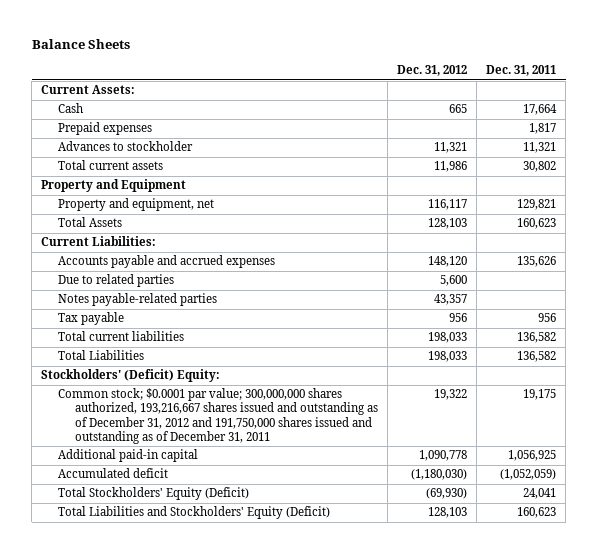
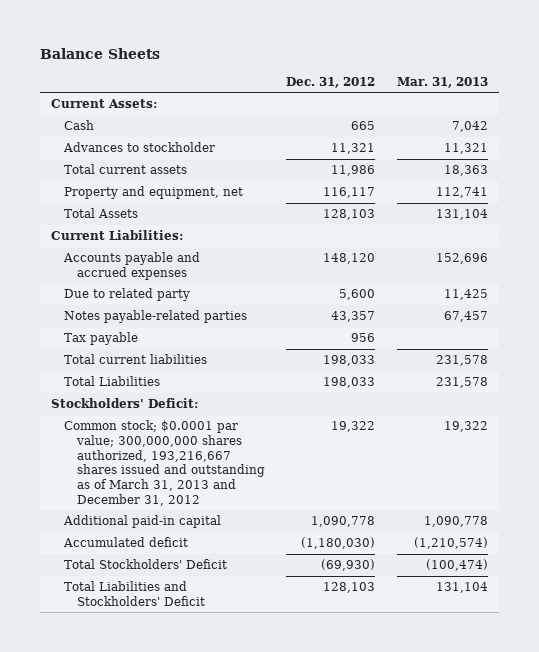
- | Dec. 31, 2012 | Dec. 31, 2011
+ | Dec. 31, 2012 | Mar. 31, 2013
- Prepaid expenses | | 1,817
- Property and Equipment
- Due to related parties | 5,600 |
+ Due to related party | 5,600 | 11,425
- Stockholders' (Deficit) Equity:
- Common stock; $0.0001 par value; 300,000,000 shares authorized, 193,216,667 shares issued and outstanding as of December 31, 2012 and 191,750,000 shares issued and outstanding as of December 31, 2011 | 19,322 | 19,175
+ Stockholders' Deficit:
+ Common stock; $0.0001 par value; 300,000,000 shares authorized, 193,216,667 shares issued and outstanding as of March 31, 2013 and December 31, 2012 | 19,322 | 19,322
- Total Stockholders' Equity (Deficit) | (69,930) | 24,041
- Total Liabilities and Stockholders' Equity (Deficit) | 128,103 | 160,623
+ Total Stockholders' Deficit | (69,930) | (100,474)
+ Total Liabilities and Stockholders' Deficit | 128,103 | 131,104

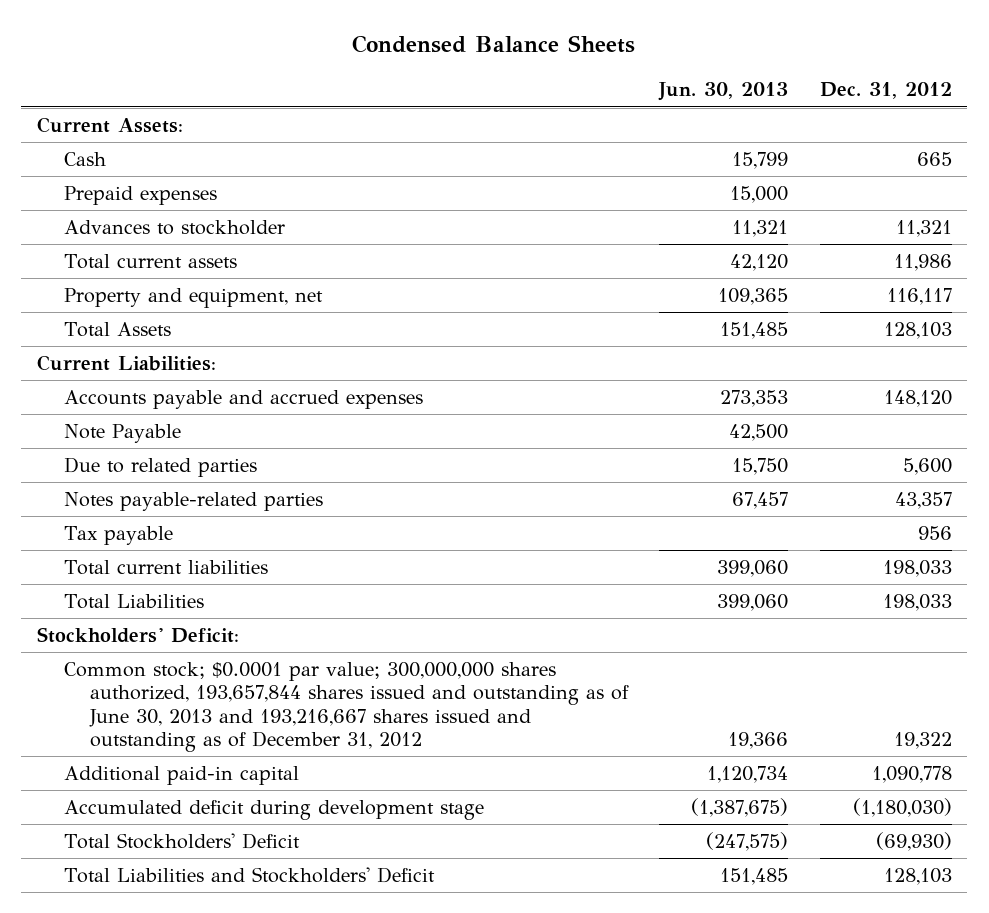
- Balance Sheets
+ Condensed Balance Sheets
- | Dec. 31, 2012 | Mar. 31, 2013
+ | Jun. 30, 2013 | Dec. 31, 2012
+ Prepaid expenses | 15,000 |
- Due to related party | 5,600 | 11,425
+ Note Payable | 42,500 |
+ Due to related parties | 15,750 | 5,600
- Common stock; $0.0001 par value; 300,000,000 shares authorized, 193,216,667 shares issued and outstanding as of March 31, 2013 and December 31, 2012 | 19,322 | 19,322
+ Common stock; $0.0001 par value; 300,000,000 shares authorized, 193,657,844 shares issued and outstanding as of June 30, 2013 and 193,216,667 shares issued and outstanding as of December 31, 2012 | 19,366 | 19,322
- Accumulated deficit | (1,180,030) | (1,210,574)
+ Accumulated deficit during development stage | (1,387,675) | (1,180,030)

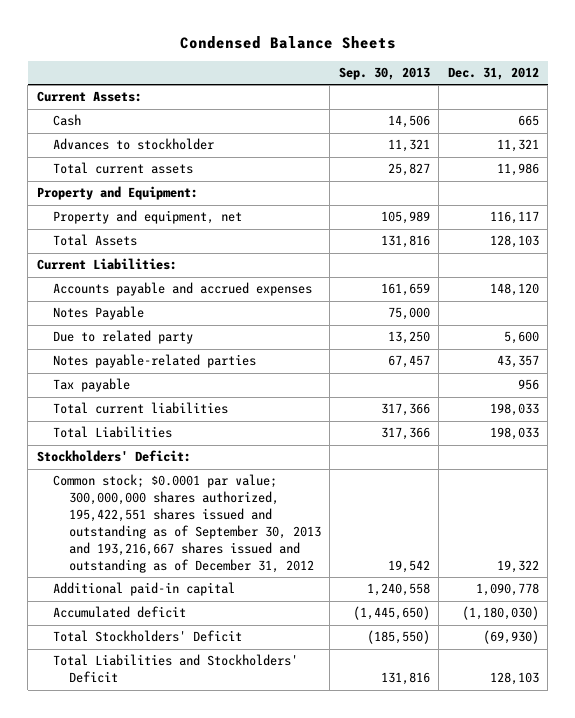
- | Jun. 30, 2013 | Dec. 31, 2012
+ | Sep. 30, 2013 | Dec. 31, 2012
- Prepaid expenses | 15,000 |
+ Property and Equipment:
- Note Payable | 42,500 |
- Due to related parties | 15,750 | 5,600
+ Notes Payable | 75,000 |
+ Due to related party | 13,250 | 5,600
- Common stock; $0.0001 par value; 300,000,000 shares authorized, 193,657,844 shares issued and outstanding as of June 30, 2013 and 193,216,667 shares issued and outstanding as of December 31, 2012 | 19,366 | 19,322
+ Common stock; $0.0001 par value; 300,000,000 shares authorized, 195,422,551 shares issued and outstanding as of September 30, 2013 and 193,216,667 shares issued and outstanding as of December 31, 2012 | 19,542 | 19,322
- Accumulated deficit during development stage | (1,387,675) | (1,180,030)
+ Accumulated deficit | (1,445,650) | (1,180,030)

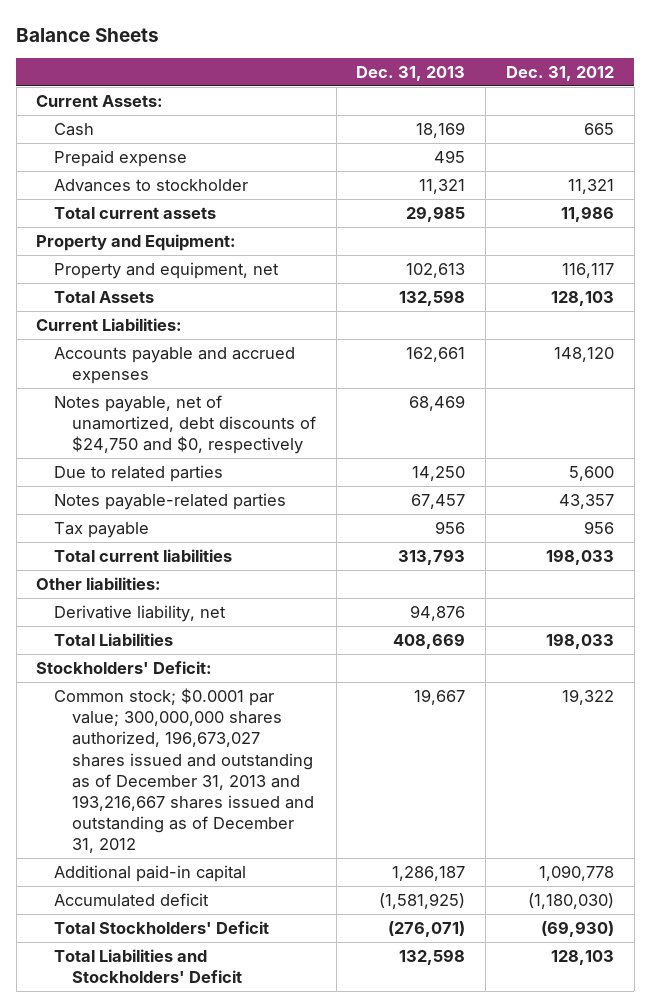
- Condensed Balance Sheets
+ Balance Sheets
- | Sep. 30, 2013 | Dec. 31, 2012
+ | Dec. 31, 2013 | Dec. 31, 2012
+ Prepaid expense | 495 |
- Notes Payable | 75,000 |
- Due to related party | 13,250 | 5,600
+ Notes payable, net of unamortized, debt discounts of $24,750 and $0, respectively | 68,469 |
+ Due to related parties | 14,250 | 5,600
+ Other liabilities:
+ Derivative liability, net | 94,876 |
- Common stock; $0.0001 par value; 300,000,000 shares authorized, 195,422,551 shares issued and outstanding as of September 30, 2013 and 193,216,667 shares issued and outstanding as of December 31, 2012 | 19,542 | 19,322
+ Common stock; $0.0001 par value; 300,000,000 shares authorized, 196,673,027 shares issued and outstanding as of December 31, 2013 and 193,216,667 shares issued and outstanding as of December 31, 2012 | 19,667 | 19,322

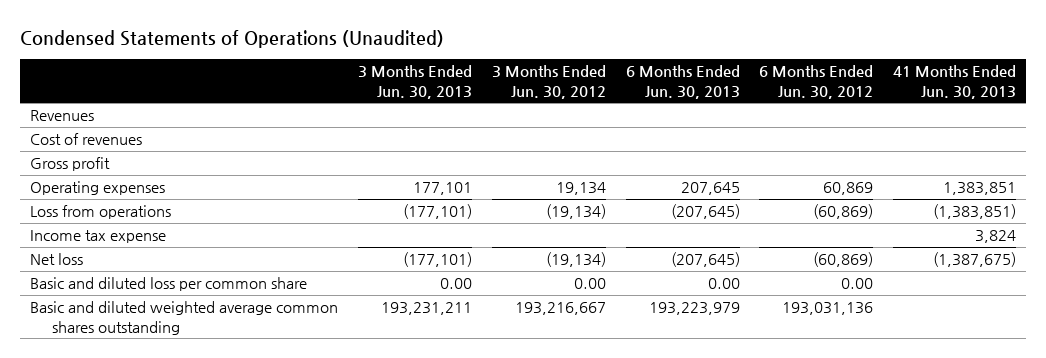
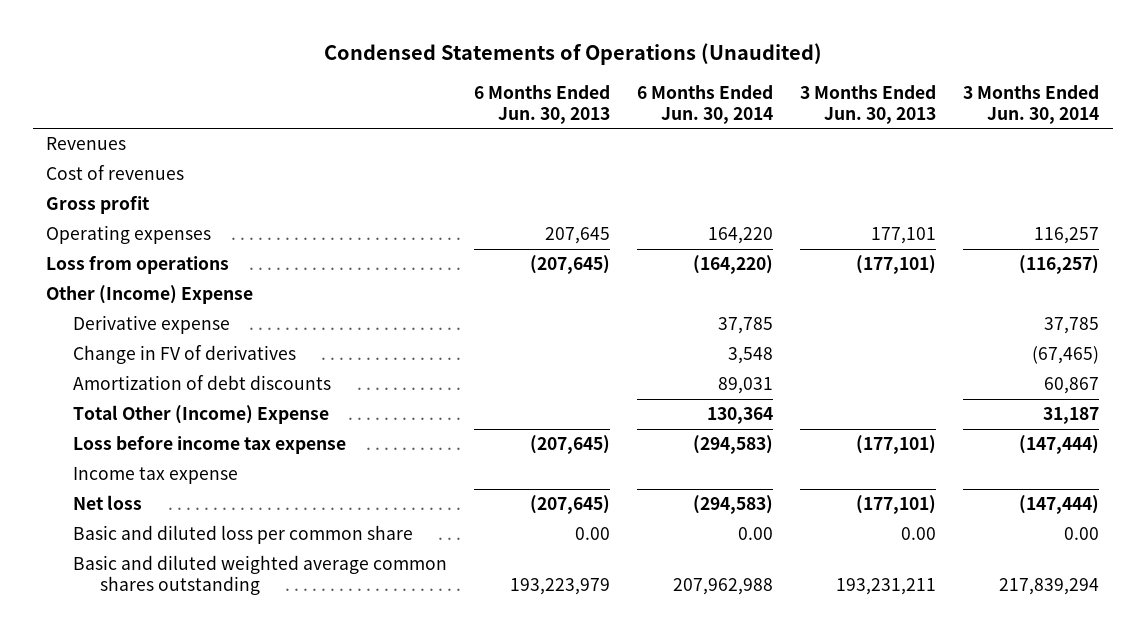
- | 3 Months Ended Jun. 30, 2013 | 3 Months Ended Jun. 30, 2012 | 6 Months Ended Jun. 30, 2013 | 6 Months Ended Jun. 30, 2012 | 41 Months Ended Jun. 30, 2013
+ | 6 Months Ended Jun. 30, 2013 | 6 Months Ended Jun. 30, 2014 | 3 Months Ended Jun. 30, 2013 | 3 Months Ended Jun. 30, 2014
+ Other (Income) Expense
+ Derivative expense | | 37,785 | | 37,785
+ Change in FV of derivatives | | 3,548 | | (67,465)
+ Amortization of debt discounts | | 89,031 | | 60,867
+ Total Other (Income) Expense | | 130,364 | | 31,187
+ Loss before income tax expense | (207,645) | (294,583) | (177,101) | (147,444)

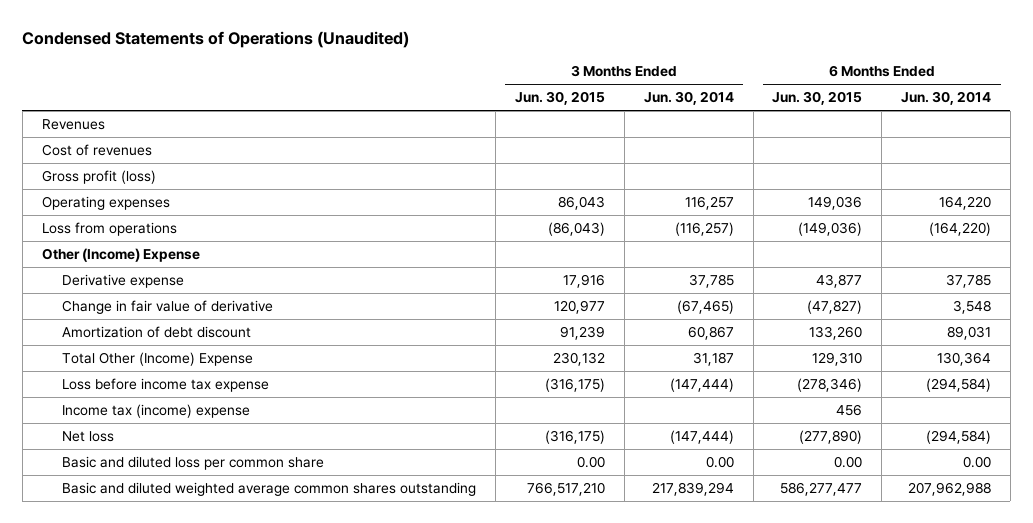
- | 6 Months Ended Jun. 30, 2013 | 6 Months Ended Jun. 30, 2014 | 3 Months Ended Jun. 30, 2013 | 3 Months Ended Jun. 30, 2014
+ | 3 Months Ended Jun. 30, 2015 | 3 Months Ended Jun. 30, 2014 | 6 Months Ended Jun. 30, 2015 | 6 Months Ended Jun. 30, 2014
- Gross profit
+ Gross profit (loss)
- Change in FV of derivatives | | 3,548 | | (67,465)
- Amortization of debt discounts | | 89,031 | | 60,867
+ Change in fair value of derivative | 120,977 | (67,465) | (47,827) | 3,548
+ Amortization of debt discount | 91,239 | 60,867 | 133,260 | 89,031
- Loss before income tax expense | (207,645) | (294,583) | (177,101) | (147,444)
- Income tax expense
- Net loss | (207,645) | (294,583) | (177,101) | (147,444)
+ Loss before income tax expense | (316,175) | (147,444) | (278,346) | (294,584)
+ Income tax (income) expense | | | 456 |
+ Net loss | (316,175) | (147,444) | (277,890) | (294,584)

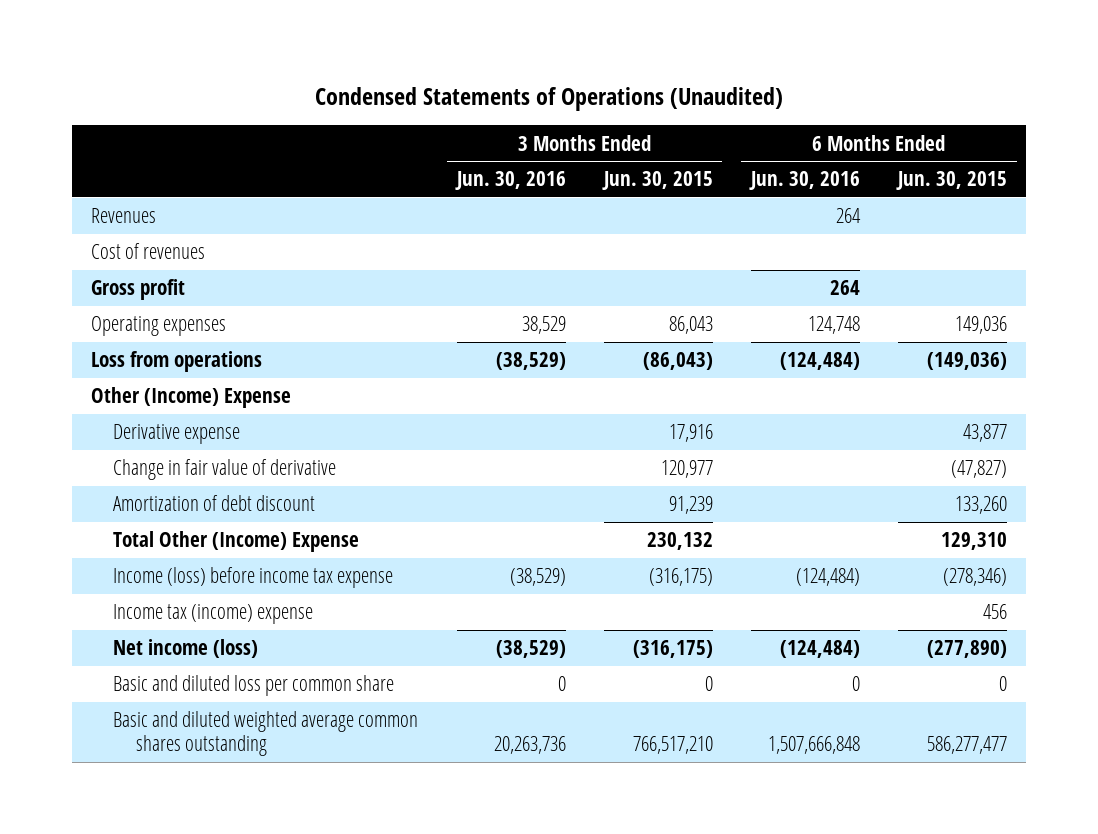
- | 3 Months Ended Jun. 30, 2015 | 3 Months Ended Jun. 30, 2014 | 6 Months Ended Jun. 30, 2015 | 6 Months Ended Jun. 30, 2014
+ | 3 Months Ended Jun. 30, 2016 | 3 Months Ended Jun. 30, 2015 | 6 Months Ended Jun. 30, 2016 | 6 Months Ended Jun. 30, 2015
- Gross profit (loss)
+ Gross profit | | | 264 |
- Loss before income tax expense | (316,175) | (147,444) | (278,346) | (294,584)
+ Income (loss) before income tax expense | (38,529) | (316,175) | (124,484) | (278,346)
- Net loss | (316,175) | (147,444) | (277,890) | (294,584)
- Basic and diluted loss per common share | 0.00 | 0.00 | 0.00 | 0.00
+ Net income (loss) | (38,529) | (316,175) | (124,484) | (277,890)
+ Basic and diluted loss per common share | 0 | 0 | 0 | 0

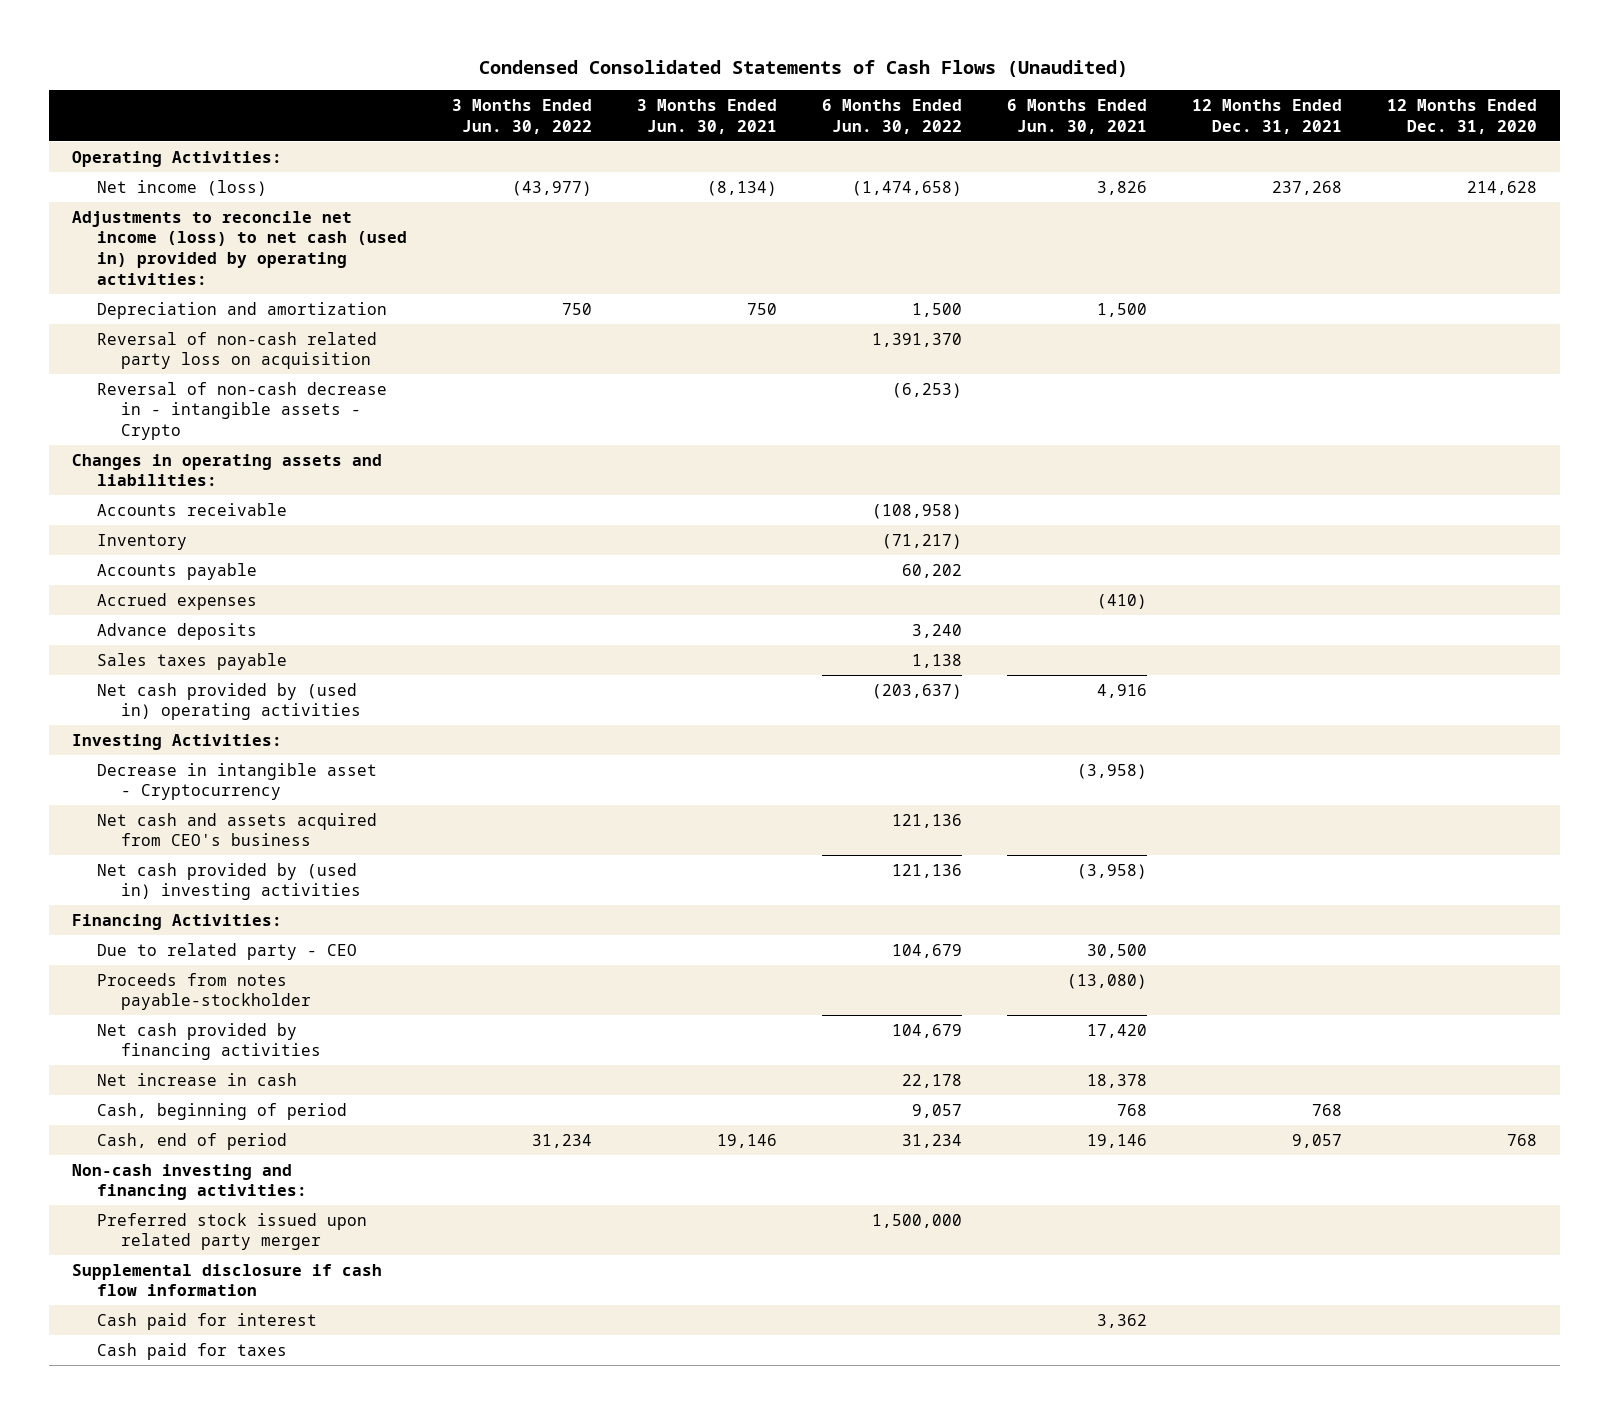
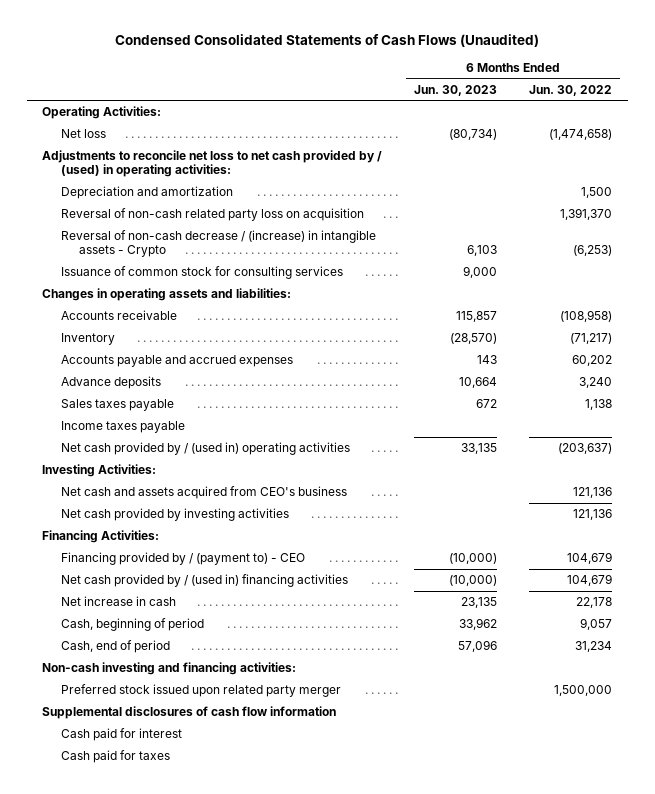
- | 3 Months Ended Jun. 30, 2022 | 3 Months Ended Jun. 30, 2021 | 6 Months Ended Jun. 30, 2022 | 6 Months Ended Jun. 30, 2021 | 12 Months Ended Dec. 31, 2021 | 12 Months Ended Dec. 31, 2020
+ | 6 Months Ended Jun. 30, 2023 | 6 Months Ended Jun. 30, 2022
- Net income (loss) | (43,977) | (8,134) | (1,474,658) | 3,826 | 237,268 | 214,628
- Adjustments to reconcile net income (loss) to net cash (used in) provided by operating activities:
+ Net loss | (80,734) | (1,474,658)
+ Adjustments to reconcile net loss to net cash provided by / (used) in operating activities:
- Reversal of non-cash decrease in - intangible assets - Crypto | | | (6,253) | | |
+ Reversal of non-cash decrease / (increase) in intangible assets - Crypto | 6,103 | (6,253)
+ Issuance of common stock for consulting services | 9,000 |
- Accounts payable | | | 60,202 | | |
- Accrued expenses | | | | (410) | |
+ Accounts payable and accrued expenses | 143 | 60,202
- Net cash provided by (used in) operating activities | | | (203,637) | 4,916 | |
+ Income taxes payable
+ Net cash provided by / (used in) operating activities | 33,135 | (203,637)
- Decrease in intangible asset - Cryptocurrency | | | | (3,958) | |
- Net cash provided by (used in) investing activities | | | 121,136 | (3,958) | |
+ Net cash provided by investing activities | | 121,136
- Due to related party - CEO | | | 104,679 | 30,500 | |
- Proceeds from notes payable-stockholder | | | | (13,080) | |
- Net cash provided by financing activities | | | 104,679 | 17,420 | |
+ Financing provided by / (payment to) - CEO | (10,000) | 104,679
+ Net cash provided by / (used in) financing activities | (10,000) | 104,679
- Supplemental disclosure if cash flow information
+ Supplemental disclosures of cash flow information

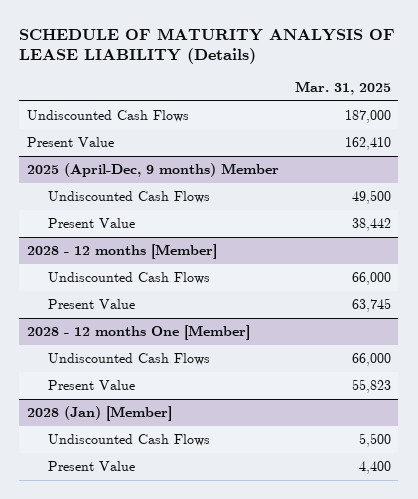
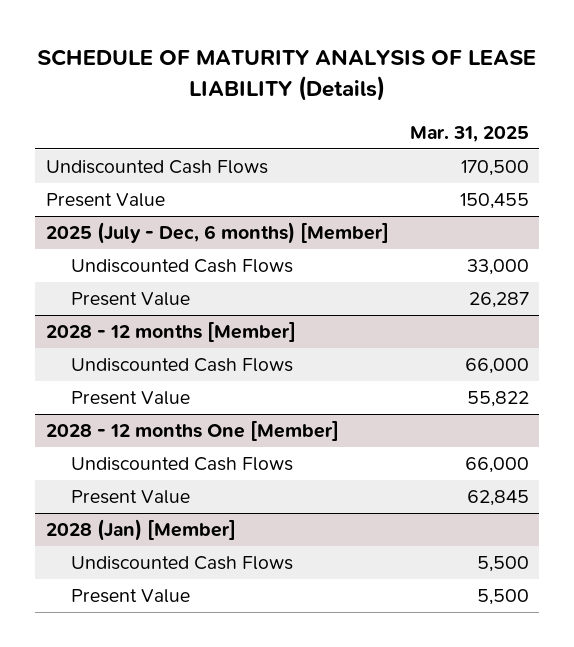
- Undiscounted Cash Flows | 187,000
- Present Value | 162,410
- 2025 (April-Dec, 9 months) Member
- Undiscounted Cash Flows | 49,500
- Present Value | 38,442
+ Undiscounted Cash Flows | 170,500
+ Present Value | 150,455
+ 2025 (July - Dec, 6 months) [Member]
+ Undiscounted Cash Flows | 33,000
+ Present Value | 26,287
@ 2028 - 12 months [Member]
- Present Value | 63,745
+ Present Value | 55,822
@ 2028 - 12 months One [Member]
- Present Value | 55,823
+ Present Value | 62,845
@ 2028 (Jan) [Member]
- Present Value | 4,400
+ Present Value | 5,500

